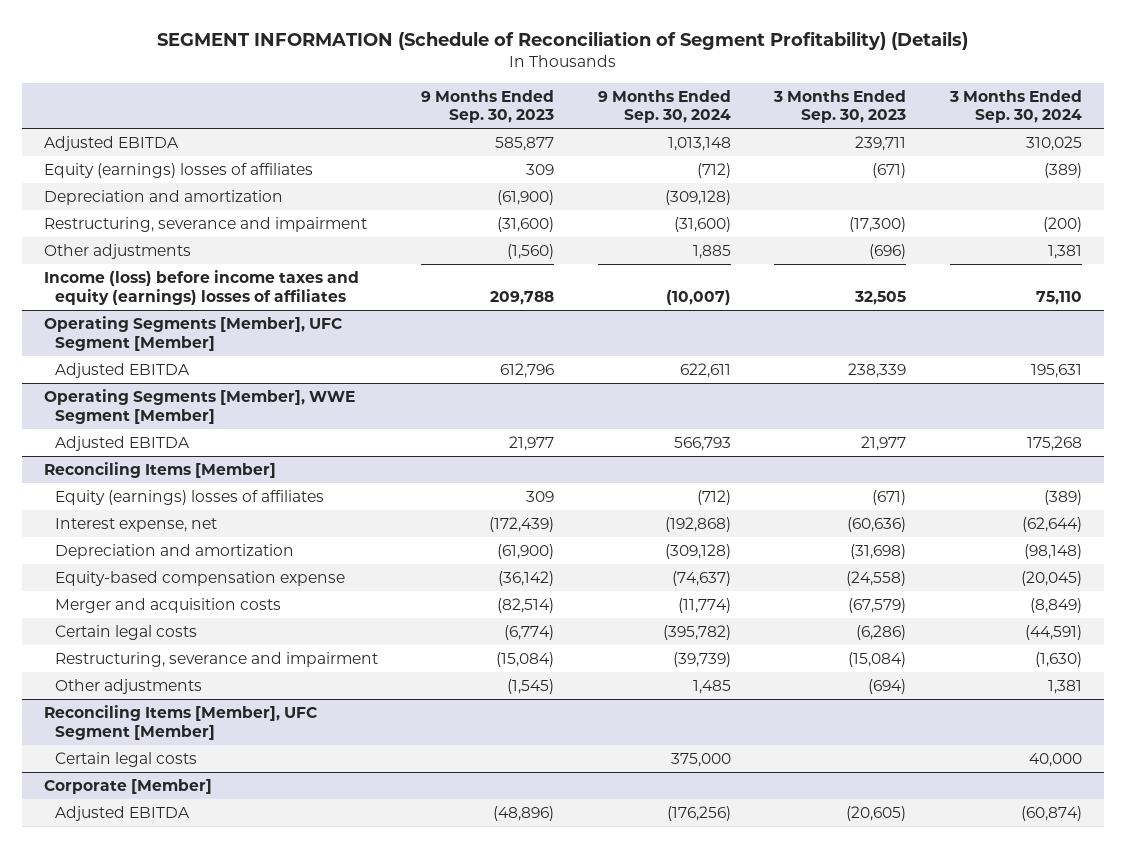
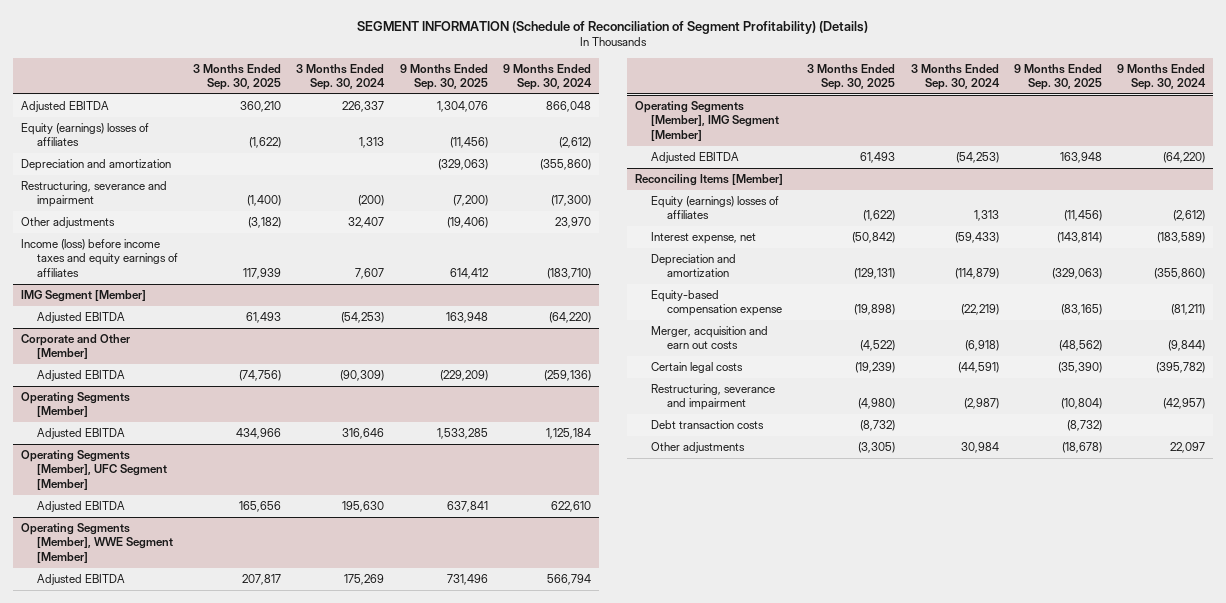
- | 9 Months Ended Sep. 30, 2023 | 9 Months Ended Sep. 30, 2024 | 3 Months Ended Sep. 30, 2023 | 3 Months Ended Sep. 30, 2024
+ | 3 Months Ended Sep. 30, 2025 | 3 Months Ended Sep. 30, 2024 | 9 Months Ended Sep. 30, 2025 | 9 Months Ended Sep. 30, 2024
- Adjusted EBITDA | 585,877 | 1,013,148 | 239,711 | 310,025
- Equity (earnings) losses of affiliates | 309 | (712) | (671) | (389)
- Depreciation and amortization | (61,900) | (309,128) | |
- Restructuring, severance and impairment | (31,600) | (31,600) | (17,300) | (200)
- Other adjustments | (1,560) | 1,885 | (696) | 1,381
- Income (loss) before income taxes and equity (earnings) losses of affiliates | 209,788 | (10,007) | 32,505 | 75,110
+ Adjusted EBITDA | 360,210 | 226,337 | 1,304,076 | 866,048
+ Equity (earnings) losses of affiliates | (1,622) | 1,313 | (11,456) | (2,612)
+ Depreciation and amortization | | | (329,063) | (355,860)
+ Restructuring, severance and impairment | (1,400) | (200) | (7,200) | (17,300)
+ Other adjustments | (3,182) | 32,407 | (19,406) | 23,970
+ Income (loss) before income taxes and equity earnings of affiliates | 117,939 | 7,607 | 614,412 | (183,710)
+ IMG Segment [Member]
+ Adjusted EBITDA | 61,493 | (54,253) | 163,948 | (64,220)
+ Corporate and Other [Member]
+ Adjusted EBITDA | (74,756) | (90,309) | (229,209) | (259,136)
+ Operating Segments [Member]
+ Adjusted EBITDA | 434,966 | 316,646 | 1,533,285 | 1,125,184
@ Operating Segments [Member], UFC Segment [Member]
- Adjusted EBITDA | 612,796 | 622,611 | 238,339 | 195,631
+ Adjusted EBITDA | 165,656 | 195,630 | 637,841 | 622,610
@ Operating Segments [Member], WWE Segment [Member]
- Adjusted EBITDA | 21,977 | 566,793 | 21,977 | 175,268
+ Adjusted EBITDA | 207,817 | 175,269 | 731,496 | 566,794
+ Operating Segments [Member], IMG Segment [Member]
+ Adjusted EBITDA | 61,493 | (54,253) | 163,948 | (64,220)
@ Reconciling Items [Member]
- Equity (earnings) losses of affiliates | 309 | (712) | (671) | (389)
- Interest expense, net | (172,439) | (192,868) | (60,636) | (62,644)
- Depreciation and amortization | (61,900) | (309,128) | (31,698) | (98,148)
- Equity-based compensation expense | (36,142) | (74,637) | (24,558) | (20,045)
- Merger and acquisition costs | (82,514) | (11,774) | (67,579) | (8,849)
+ Equity (earnings) losses of affiliates | (1,622) | 1,313 | (11,456) | (2,612)
+ Interest expense, net | (50,842) | (59,433) | (143,814) | (183,589)
+ Depreciation and amortization | (129,131) | (114,879) | (329,063) | (355,860)
+ Equity-based compensation expense | (19,898) | (22,219) | (83,165) | (81,211)
+ Merger, acquisition and earn out costs | (4,522) | (6,918) | (48,562) | (9,844)
- Restructuring, severance and impairment | (15,084) | (39,739) | (15,084) | (1,630)
- Other adjustments | (1,545) | 1,485 | (694) | 1,381
- Reconciling Items [Member], UFC Segment [Member]
- Certain legal costs | | 375,000 | | 40,000
- Corporate [Member]
- Adjusted EBITDA | (48,896) | (176,256) | (20,605) | (60,874)
@ Reconciling Items [Member]
+ Restructuring, severance and impairment | (4,980) | (2,987) | (10,804) | (42,957)
+ Debt transaction costs | (8,732) | | (8,732) |
+ Other adjustments | (3,305) | 30,984 | (18,678) | 22,097

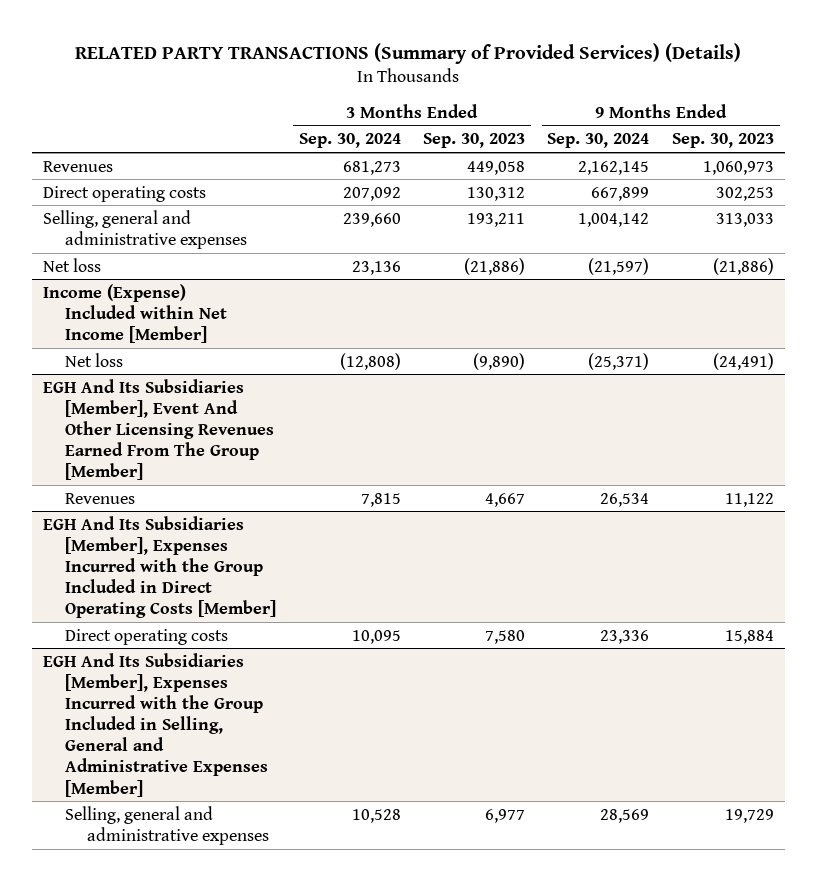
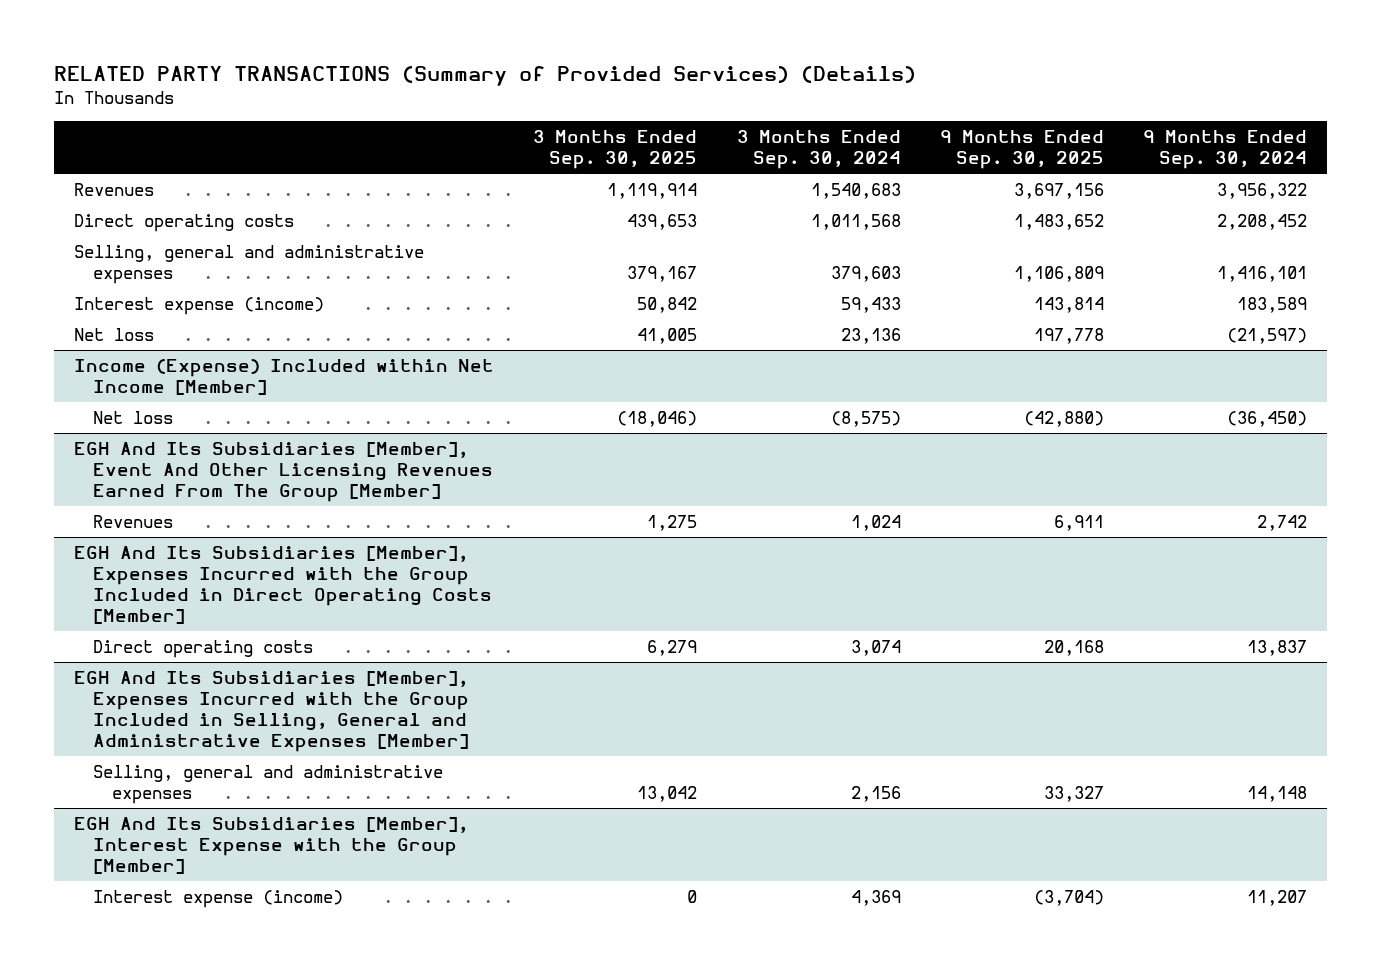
- | 3 Months Ended Sep. 30, 2024 | 3 Months Ended Sep. 30, 2023 | 9 Months Ended Sep. 30, 2024 | 9 Months Ended Sep. 30, 2023
+ | 3 Months Ended Sep. 30, 2025 | 3 Months Ended Sep. 30, 2024 | 9 Months Ended Sep. 30, 2025 | 9 Months Ended Sep. 30, 2024
- Revenues | 681,273 | 449,058 | 2,162,145 | 1,060,973
- Direct operating costs | 207,092 | 130,312 | 667,899 | 302,253
- Selling, general and administrative expenses | 239,660 | 193,211 | 1,004,142 | 313,033
+ Revenues | 1,119,914 | 1,540,683 | 3,697,156 | 3,956,322
+ Direct operating costs | 439,653 | 1,011,568 | 1,483,652 | 2,208,452
+ Selling, general and administrative expenses | 379,167 | 379,603 | 1,106,809 | 1,416,101
+ Interest expense (income) | 50,842 | 59,433 | 143,814 | 183,589
@ Income (Expense) Included within Net Income [Member]
- Net loss | (12,808) | (9,890) | (25,371) | (24,491)
+ Net loss | (18,046) | (8,575) | (42,880) | (36,450)
@ EGH And Its Subsidiaries [Member], Event And Other Licensing Revenues Earned From The Group [Member]
- Revenues | 7,815 | 4,667 | 26,534 | 11,122
+ Revenues | 1,275 | 1,024 | 6,911 | 2,742
@ EGH And Its Subsidiaries [Member], Expenses Incurred with the Group Included in Direct Operating Costs [Member]
- Direct operating costs | 10,095 | 7,580 | 23,336 | 15,884
+ Direct operating costs | 6,279 | 3,074 | 20,168 | 13,837
@ EGH And Its Subsidiaries [Member], Expenses Incurred with the Group Included in Selling, General and Administrative Expenses [Member]
- Selling, general and administrative expenses | 10,528 | 6,977 | 28,569 | 19,729
+ Selling, general and administrative expenses | 13,042 | 2,156 | 33,327 | 14,148
+ EGH And Its Subsidiaries [Member], Interest Expense with the Group [Member]
+ Interest expense (income) | 0 | 4,369 | (3,704) | 11,207

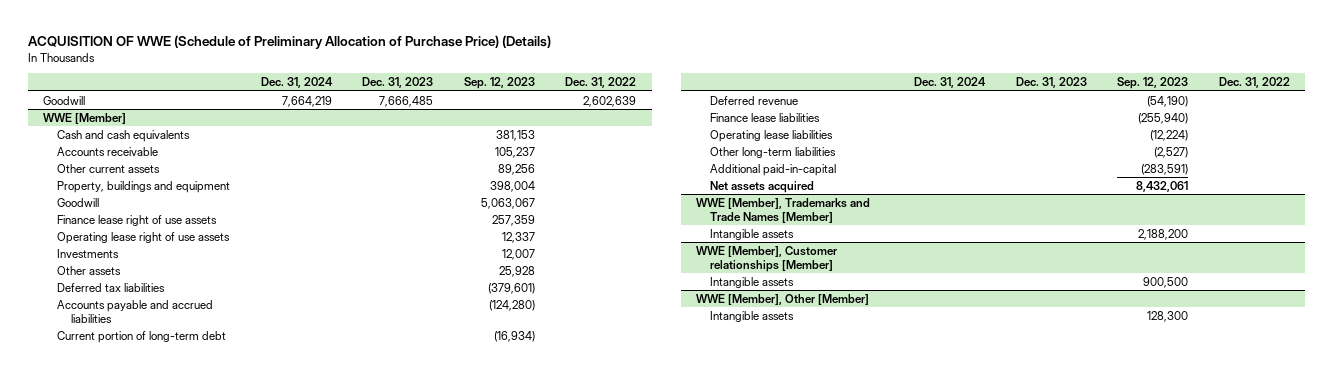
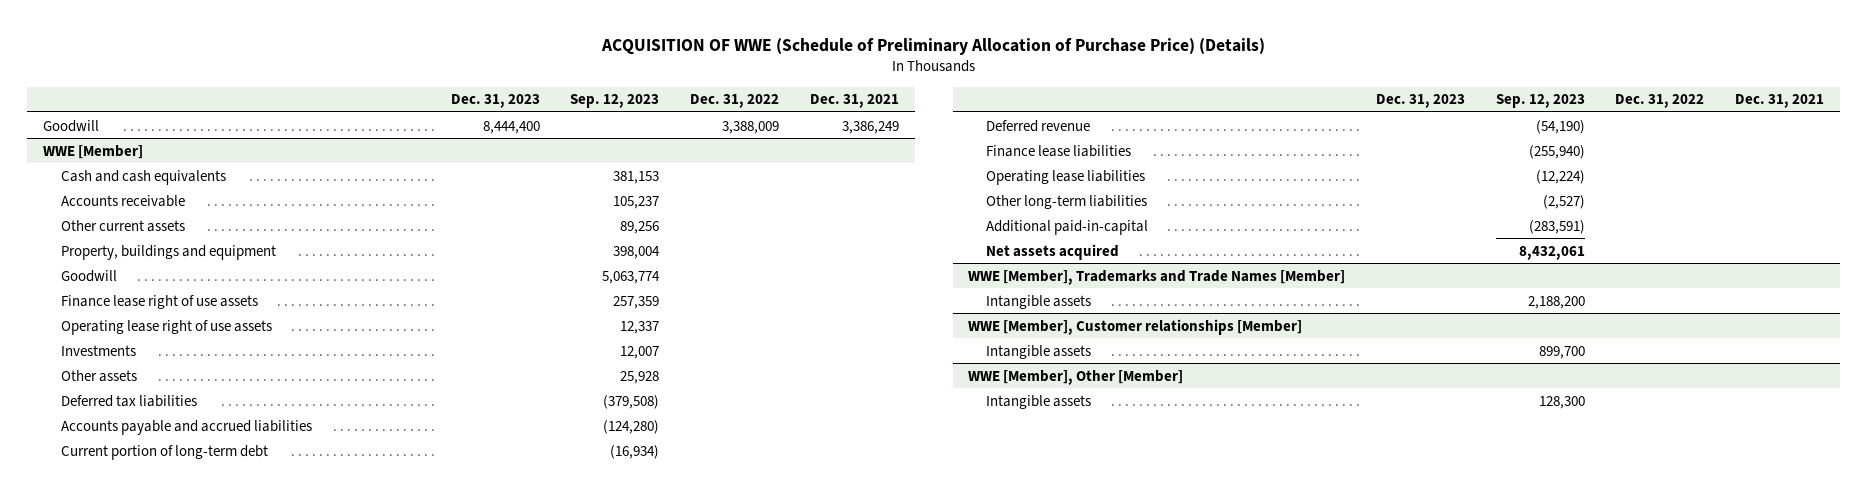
- | Dec. 31, 2024 | Dec. 31, 2023 | Sep. 12, 2023 | Dec. 31, 2022
+ | Dec. 31, 2023 | Sep. 12, 2023 | Dec. 31, 2022 | Dec. 31, 2021
- Goodwill | 7,664,219 | 7,666,485 | | 2,602,639
+ Goodwill | 8,444,400 | | 3,388,009 | 3,386,249
@ WWE [Member]
- Goodwill | | | 5,063,067 |
+ Goodwill | | 5,063,774 | |
- Deferred tax liabilities | | | (379,601) |
+ Deferred tax liabilities | | (379,508) | |
@ WWE [Member], Customer relationships [Member]
- Intangible assets | | | 900,500 |
+ Intangible assets | | 899,700 | |

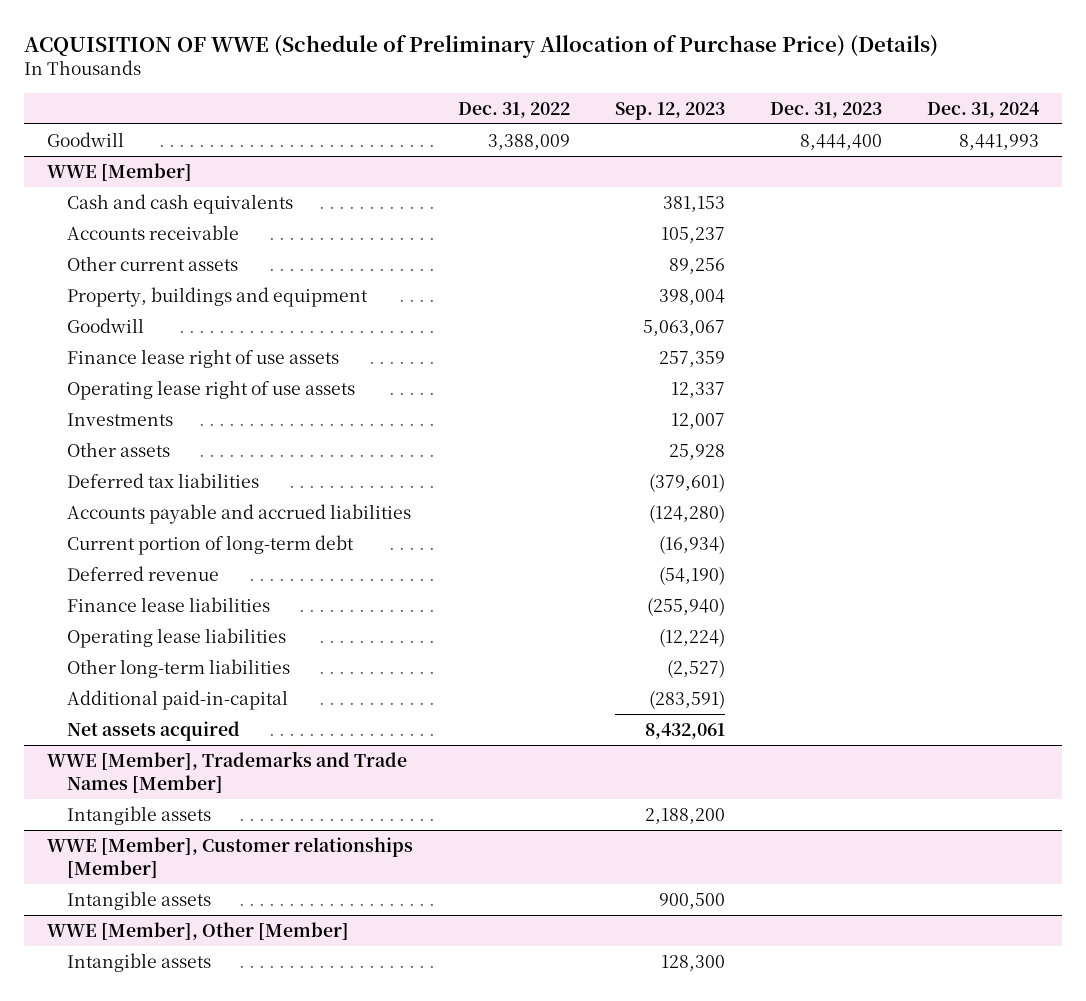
- | Dec. 31, 2023 | Sep. 12, 2023 | Dec. 31, 2022 | Dec. 31, 2021
+ | Dec. 31, 2022 | Sep. 12, 2023 | Dec. 31, 2023 | Dec. 31, 2024
@ WWE [Member]
- Goodwill | | 5,063,774 | |
+ Goodwill | | 5,063,067 | |
- Deferred tax liabilities | | (379,508) | |
+ Deferred tax liabilities | | (379,601) | |
@ WWE [Member], Customer relationships [Member]
- Intangible assets | | 899,700 | |
+ Intangible assets | | 900,500 | |

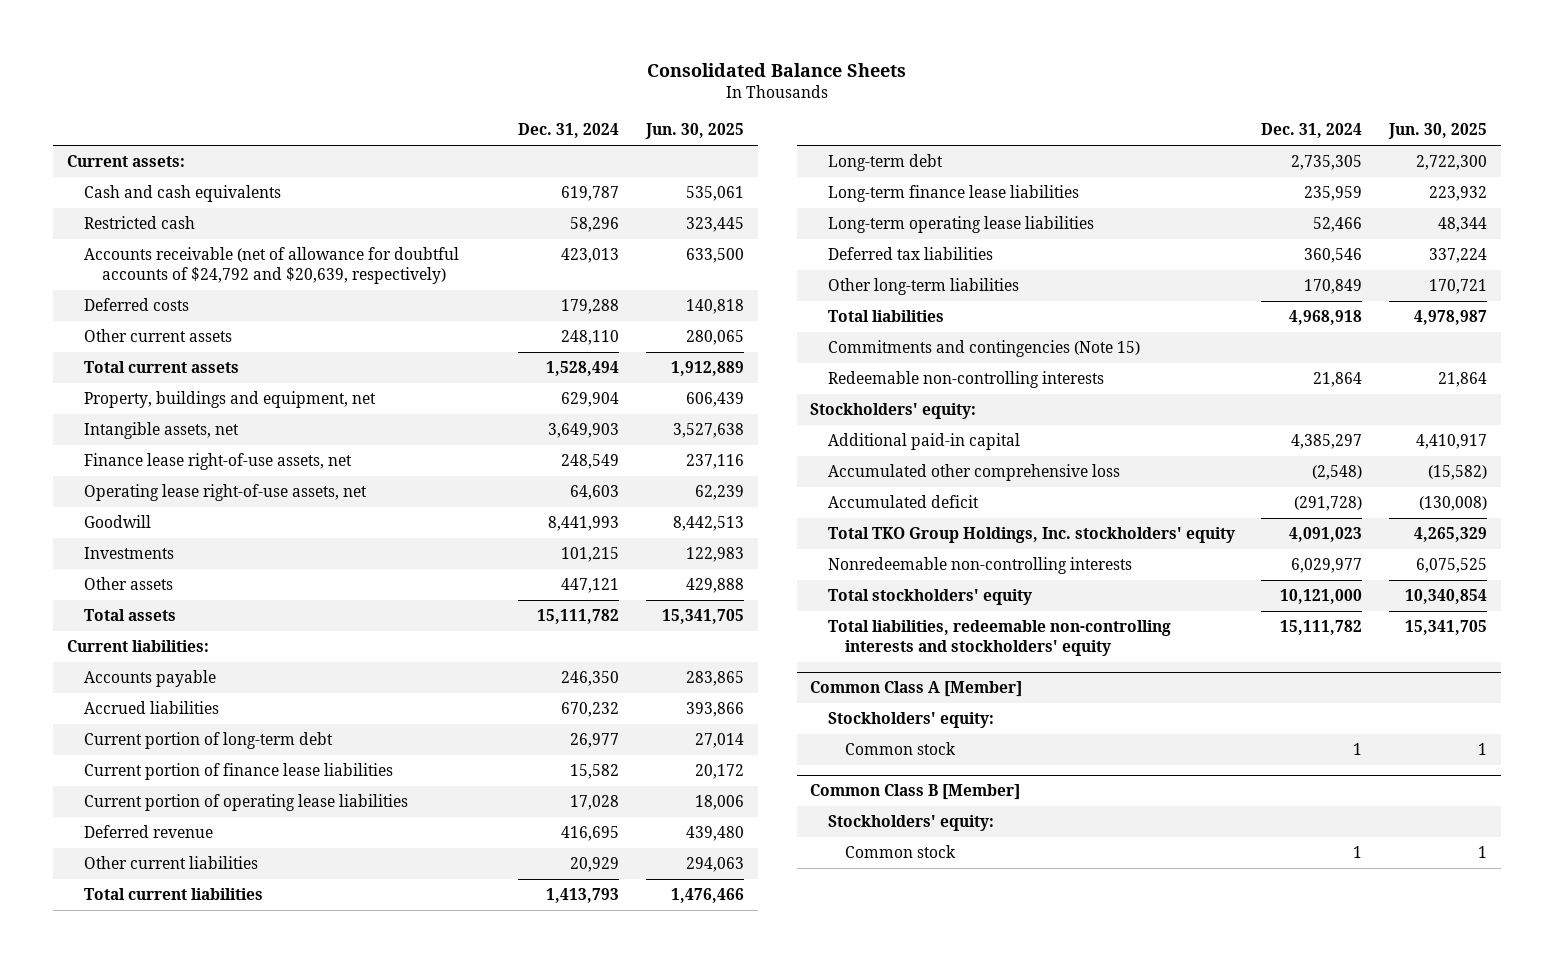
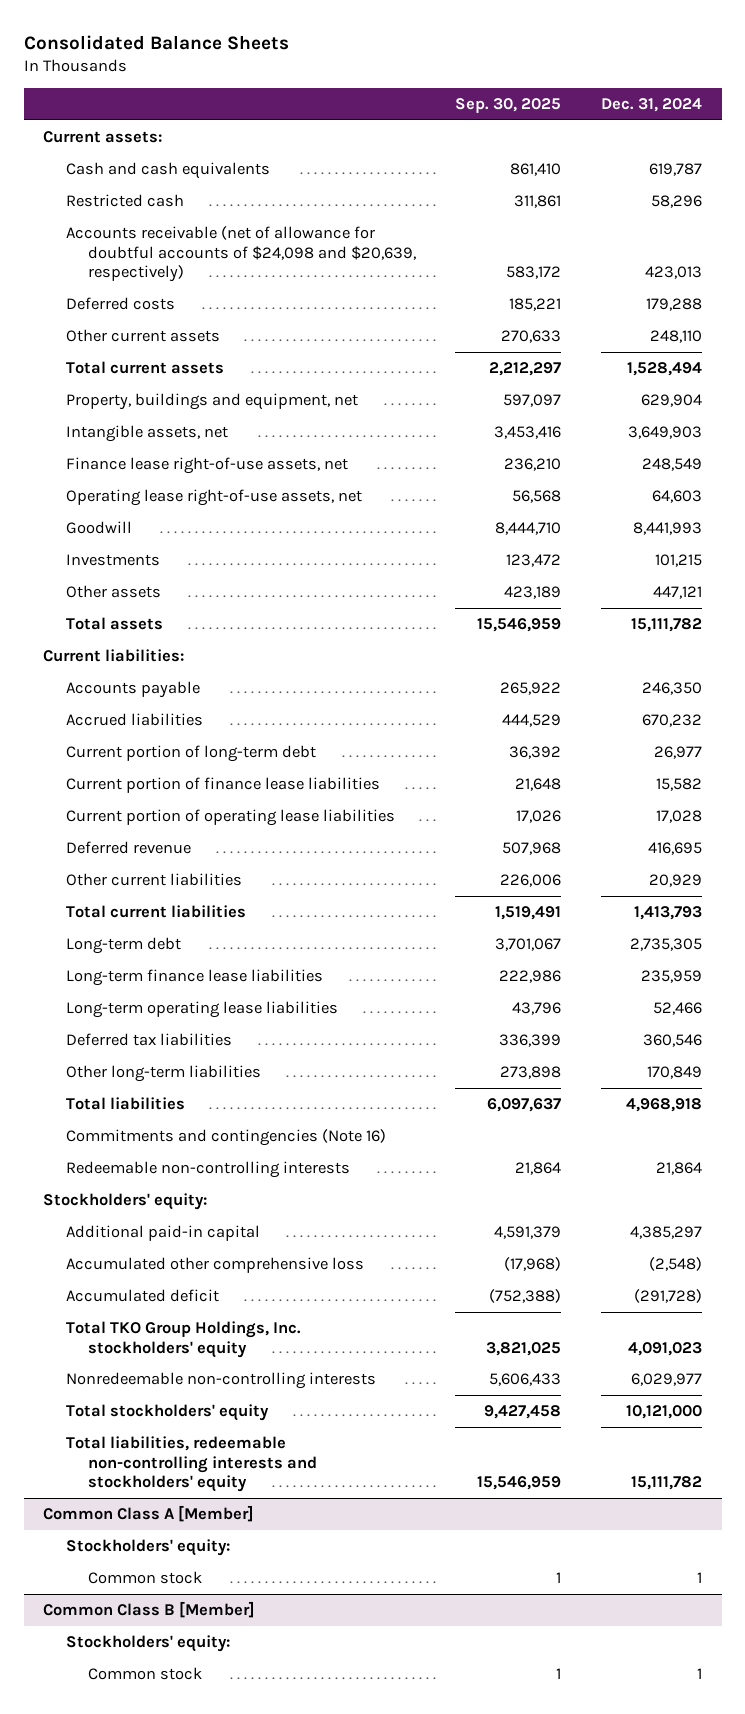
- | Dec. 31, 2024 | Jun. 30, 2025
+ | Sep. 30, 2025 | Dec. 31, 2024
- Accounts receivable (net of allowance for doubtful accounts of $24,792 and $20,639, respectively) | 423,013 | 633,500
+ Accounts receivable (net of allowance for doubtful accounts of $24,098 and $20,639, respectively) | 583,172 | 423,013
- Commitments and contingencies (Note 15)
+ Commitments and contingencies (Note 16)

